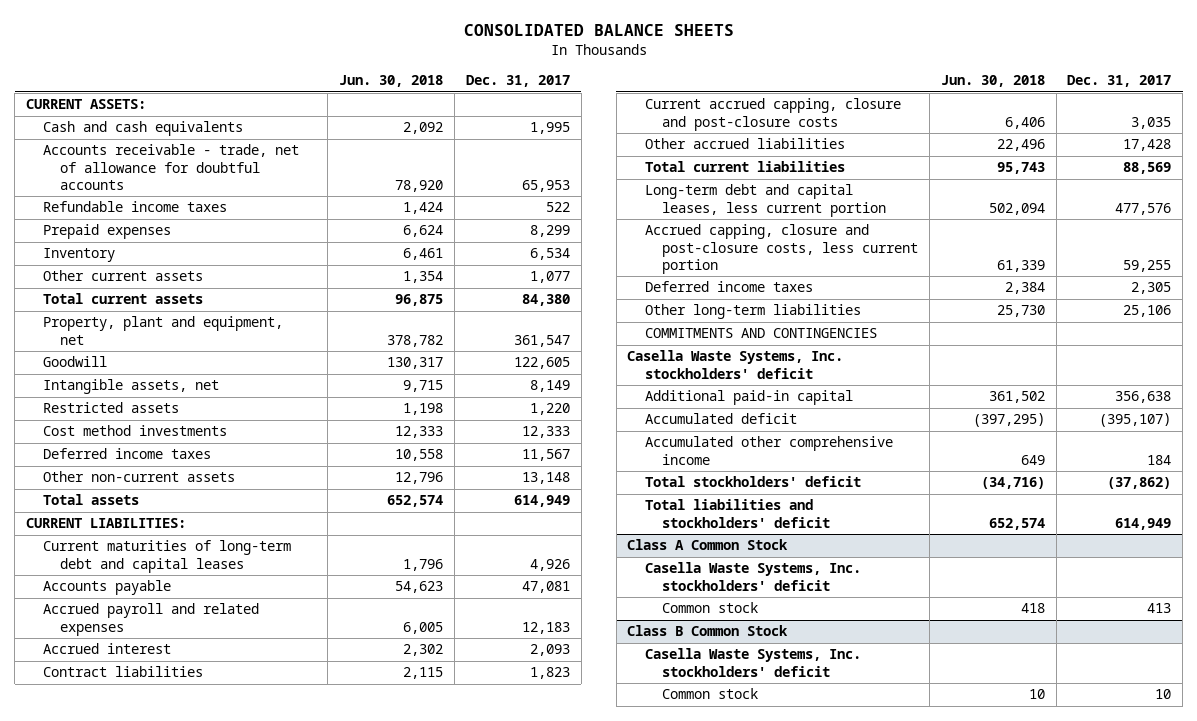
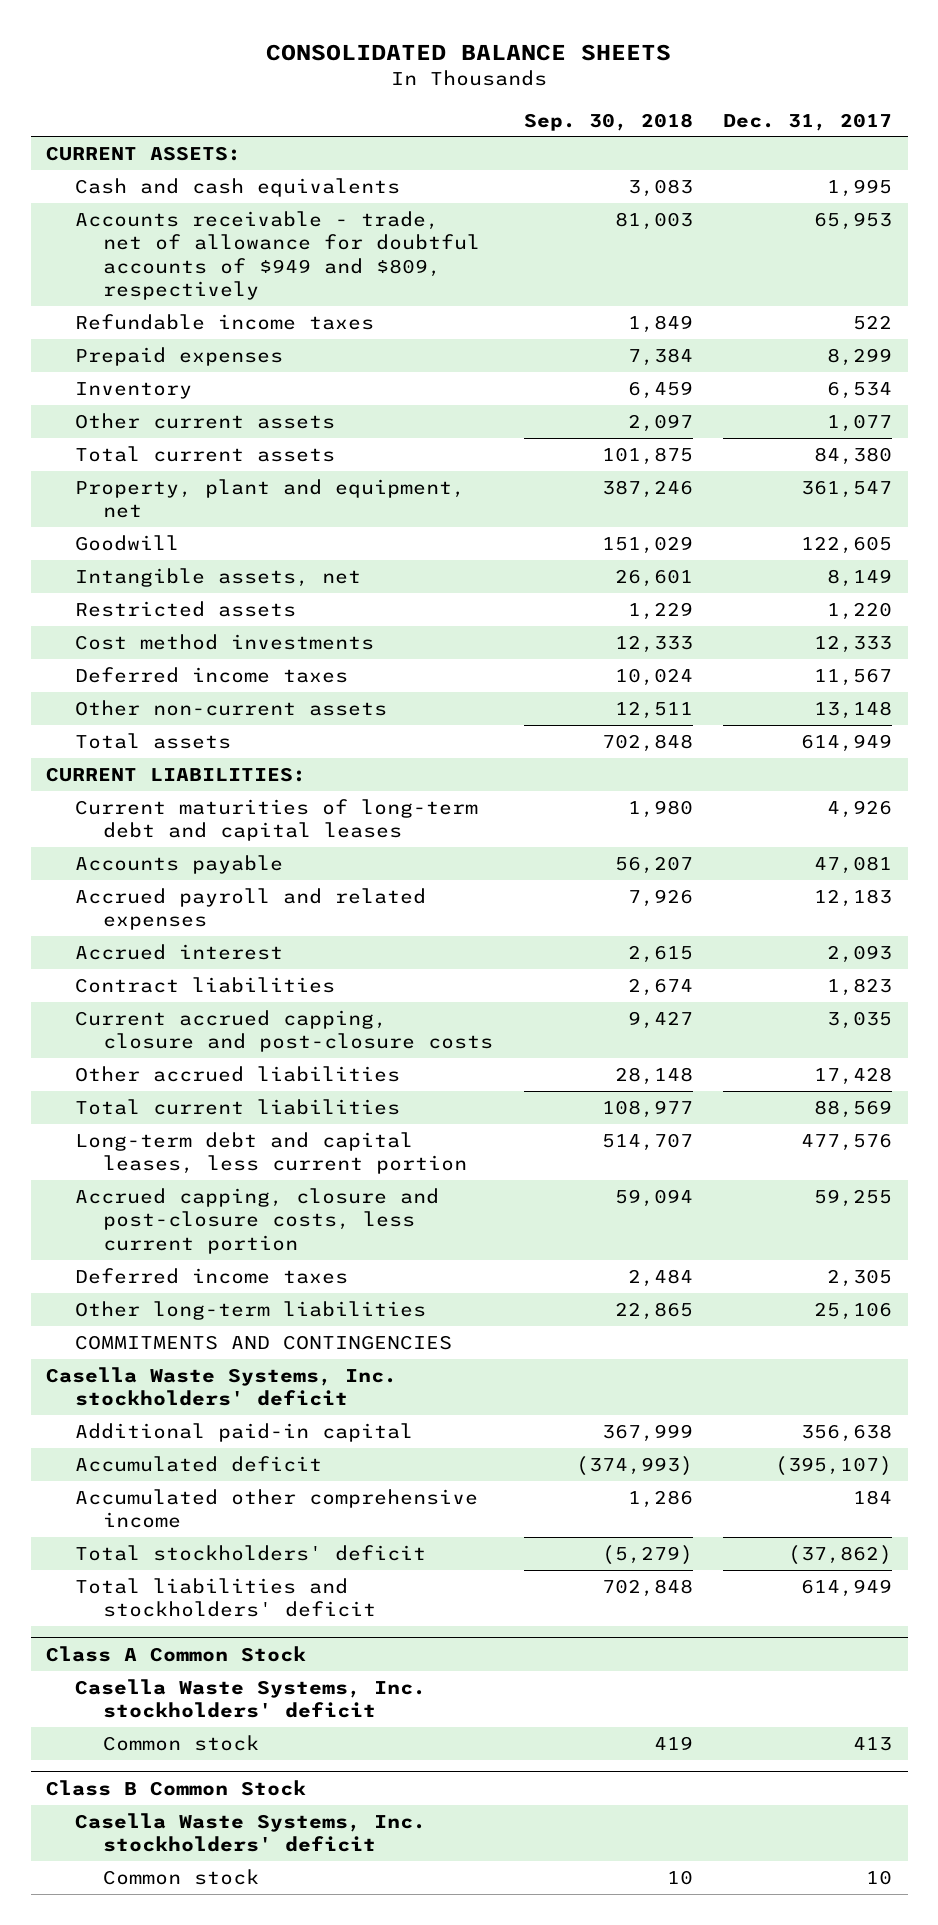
- | Jun. 30, 2018 | Dec. 31, 2017
+ | Sep. 30, 2018 | Dec. 31, 2017
- Accounts receivable - trade, net of allowance for doubtful accounts | 78,920 | 65,953
+ Accounts receivable - trade, net of allowance for doubtful accounts of $949 and $809, respectively | 81,003 | 65,953

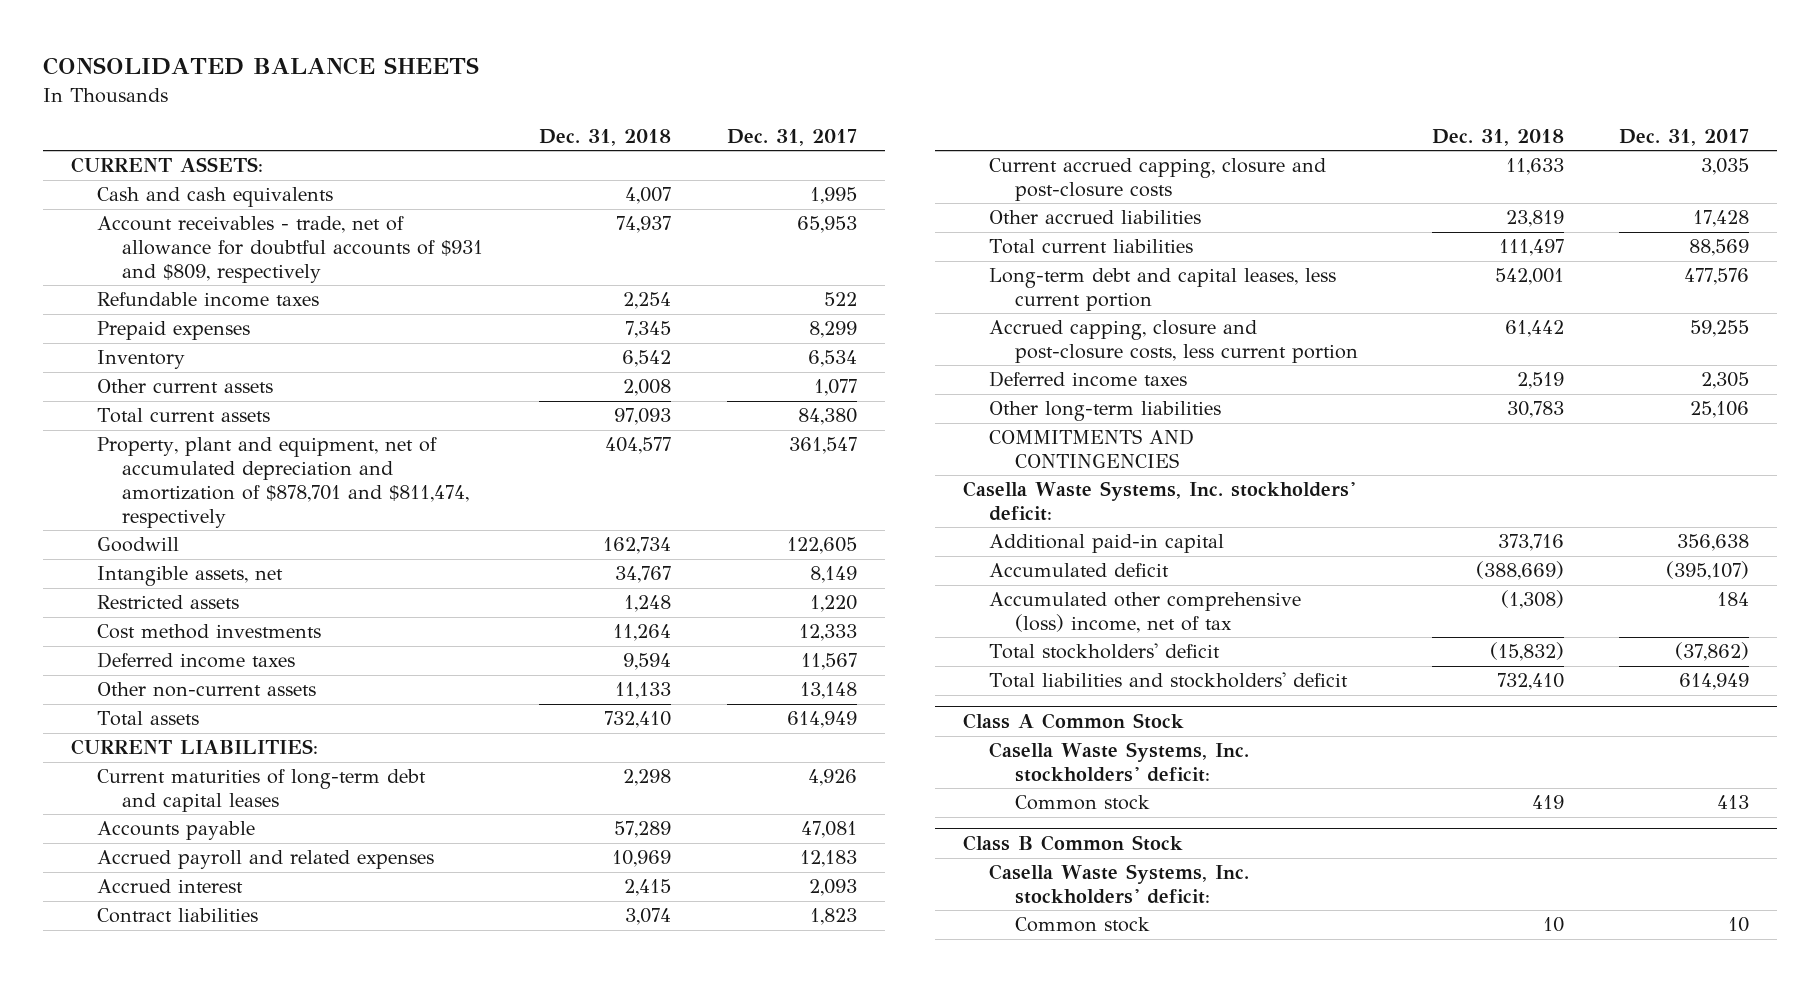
- | Sep. 30, 2018 | Dec. 31, 2017
+ | Dec. 31, 2018 | Dec. 31, 2017
- Accounts receivable - trade, net of allowance for doubtful accounts of $949 and $809, respectively | 81,003 | 65,953
+ Account receivables - trade, net of allowance for doubtful accounts of $931 and $809, respectively | 74,937 | 65,953
- Property, plant and equipment, net | 387,246 | 361,547
+ Property, plant and equipment, net of accumulated depreciation and amortization of $878,701 and $811,474, respectively | 404,577 | 361,547
- Casella Waste Systems, Inc. stockholders' deficit
+ Casella Waste Systems, Inc. stockholders' deficit:
- Accumulated other comprehensive income | 1,286 | 184
+ Accumulated other comprehensive (loss) income, net of tax | (1,308) | 184
@ Class A Common Stock
- Casella Waste Systems, Inc. stockholders' deficit
+ Casella Waste Systems, Inc. stockholders' deficit:
@ Class B Common Stock
- Casella Waste Systems, Inc. stockholders' deficit
+ Casella Waste Systems, Inc. stockholders' deficit:

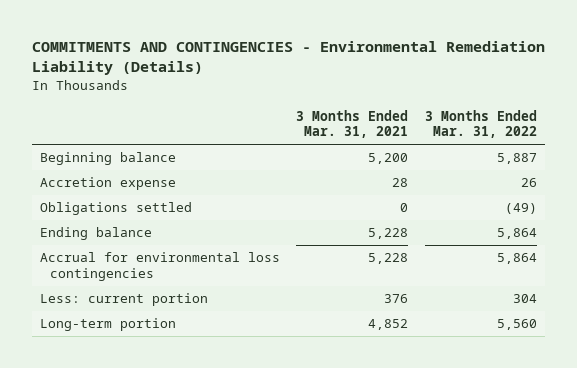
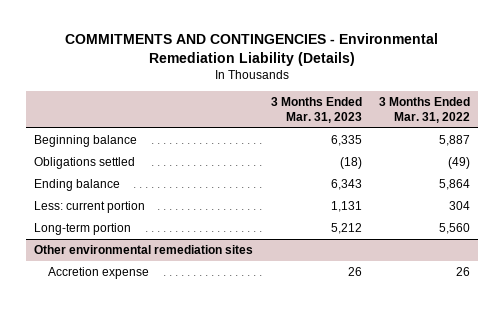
- | 3 Months Ended Mar. 31, 2021 | 3 Months Ended Mar. 31, 2022
+ | 3 Months Ended Mar. 31, 2023 | 3 Months Ended Mar. 31, 2022
- Accretion expense | 28 | 26
- Accrual for environmental loss contingencies | 5,228 | 5,864
+ Other environmental remediation sites
+ Accretion expense | 26 | 26

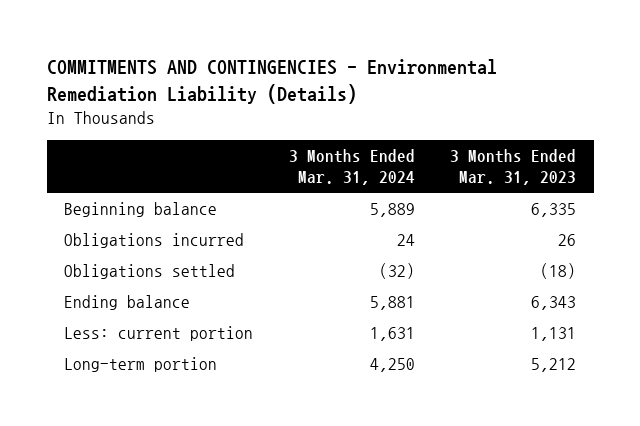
- | 3 Months Ended Mar. 31, 2023 | 3 Months Ended Mar. 31, 2022
+ | 3 Months Ended Mar. 31, 2024 | 3 Months Ended Mar. 31, 2023
+ Obligations incurred | 24 | 26
- Other environmental remediation sites
- Accretion expense | 26 | 26

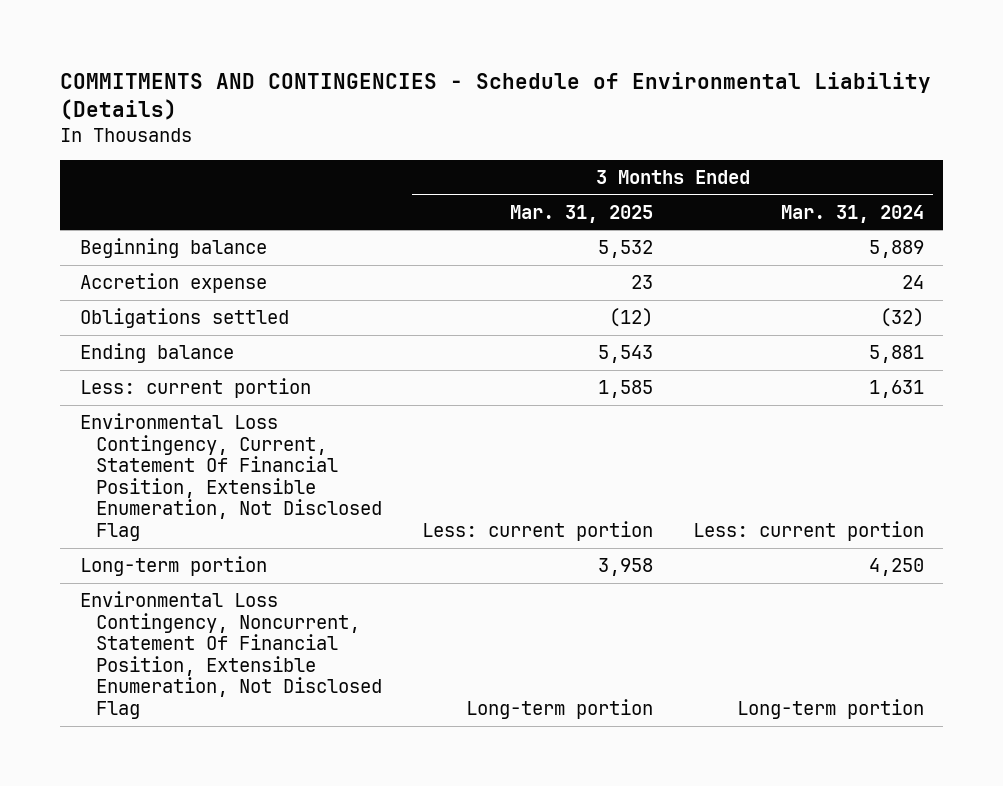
- COMMITMENTS AND CONTINGENCIES - Environmental Remediation Liability (Details)
+ COMMITMENTS AND CONTINGENCIES - Schedule of Environmental Liability (Details)
- | 3 Months Ended Mar. 31, 2024 | 3 Months Ended Mar. 31, 2023
+ | 3 Months Ended Mar. 31, 2025 | 3 Months Ended Mar. 31, 2024
- Obligations incurred | 24 | 26
+ Accretion expense | 23 | 24
+ Environmental Loss Contingency, Current, Statement Of Financial Position, Extensible Enumeration, Not Disclosed Flag | Less: current portion | Less: current portion
+ Environmental Loss Contingency, Noncurrent, Statement Of Financial Position, Extensible Enumeration, Not Disclosed Flag | Long-term portion | Long-term portion

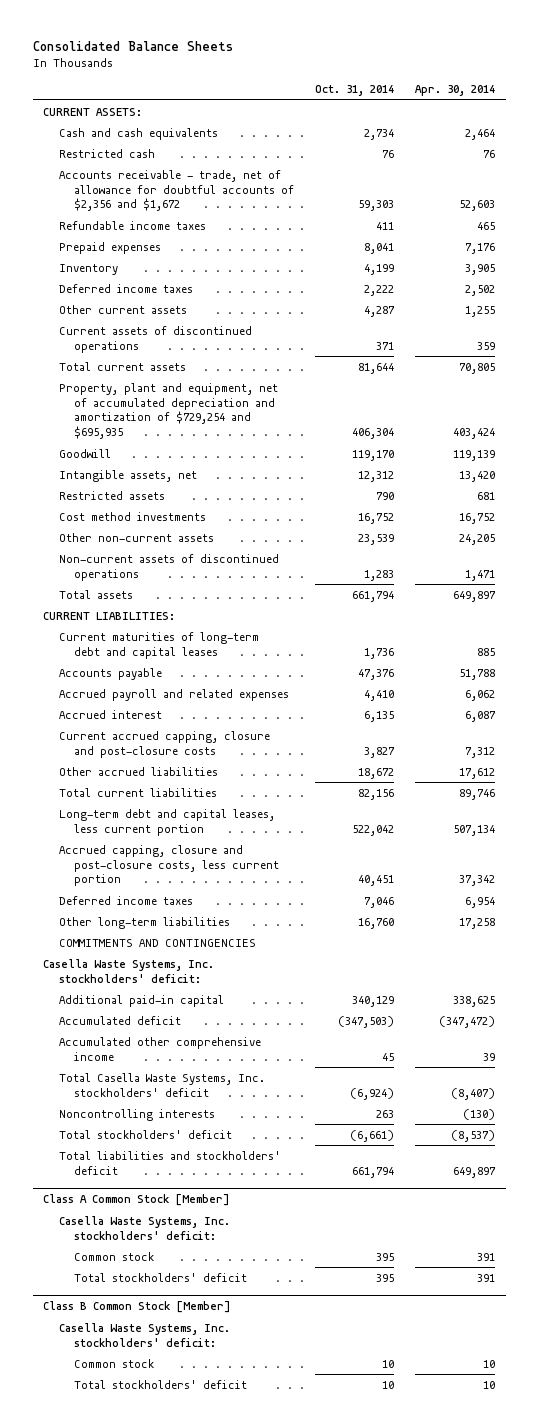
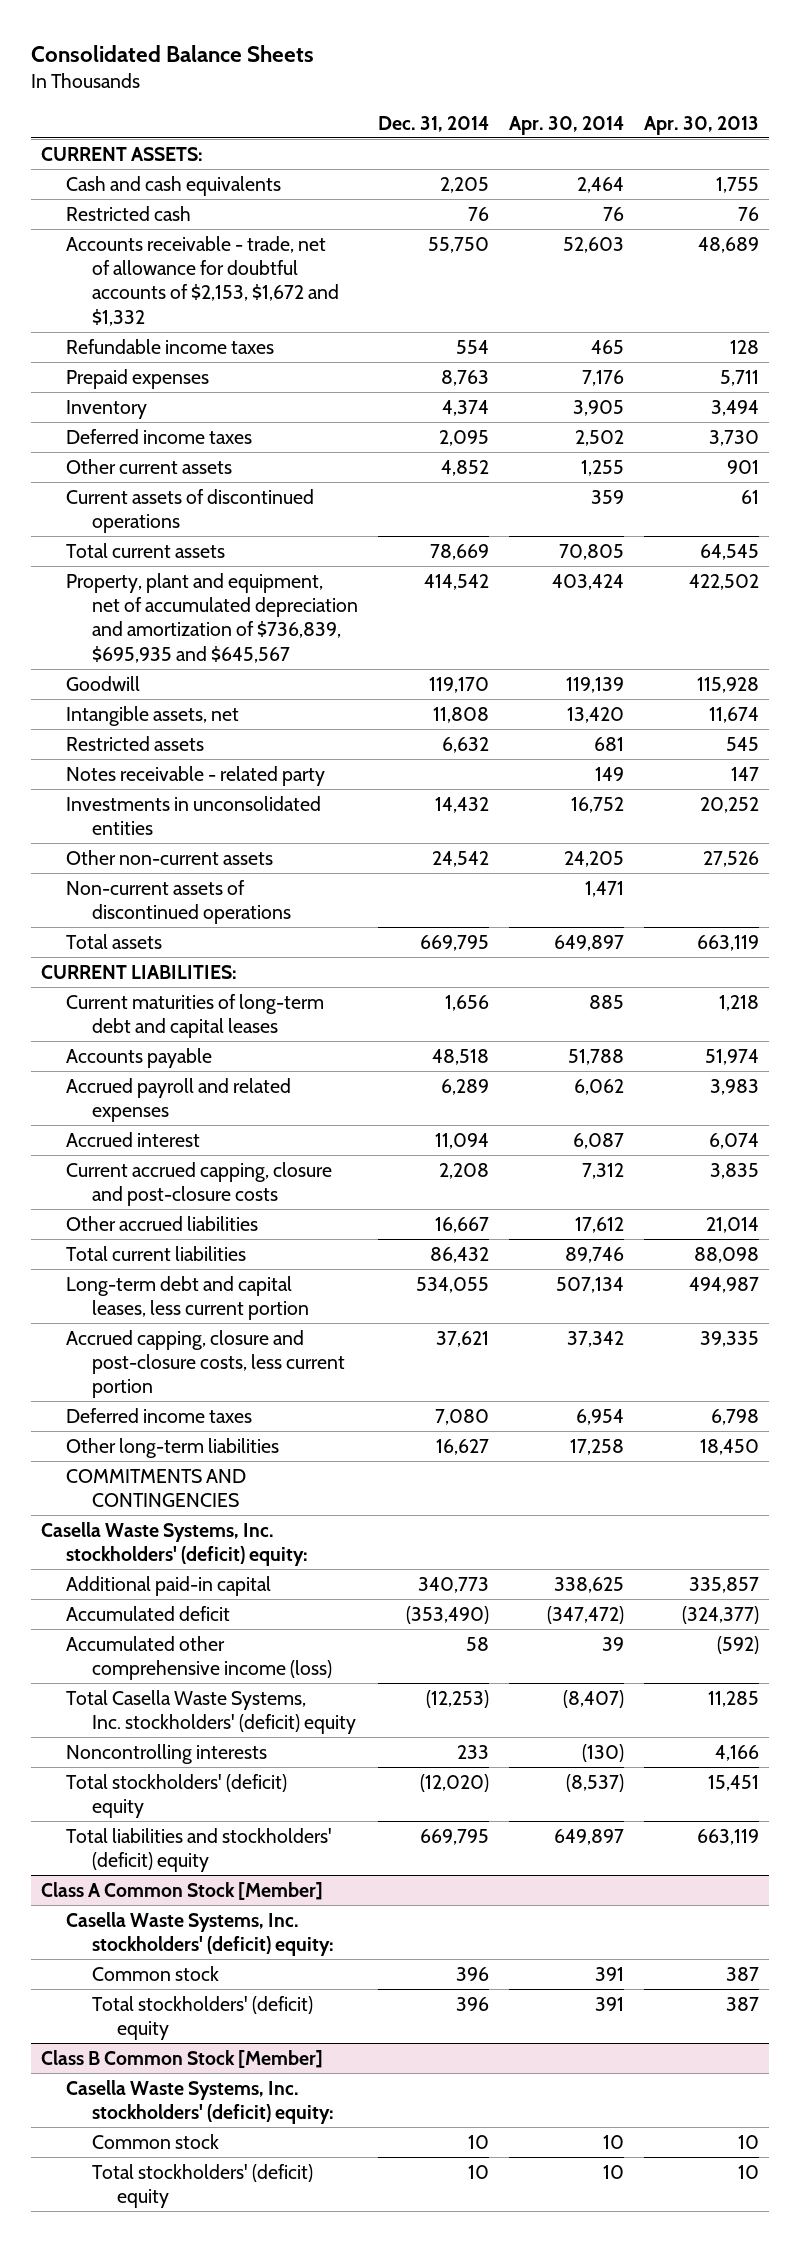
- | Oct. 31, 2014 | Apr. 30, 2014
+ | Dec. 31, 2014 | Apr. 30, 2014 | Apr. 30, 2013
- Accounts receivable - trade, net of allowance for doubtful accounts of $2,356 and $1,672 | 59,303 | 52,603
+ Accounts receivable - trade, net of allowance for doubtful accounts of $2,153, $1,672 and $1,332 | 55,750 | 52,603 | 48,689
- Property, plant and equipment, net of accumulated depreciation and amortization of $729,254 and $695,935 | 406,304 | 403,424
+ Property, plant and equipment, net of accumulated depreciation and amortization of $736,839, $695,935 and $645,567 | 414,542 | 403,424 | 422,502
- Cost method investments | 16,752 | 16,752
+ Notes receivable - related party | | 149 | 147
+ Investments in unconsolidated entities | 14,432 | 16,752 | 20,252
- Casella Waste Systems, Inc. stockholders' deficit:
+ Casella Waste Systems, Inc. stockholders' (deficit) equity:
- Accumulated other comprehensive income | 45 | 39
- Total Casella Waste Systems, Inc. stockholders' deficit | (6,924) | (8,407)
+ Accumulated other comprehensive income (loss) | 58 | 39 | (592)
+ Total Casella Waste Systems, Inc. stockholders' (deficit) equity | (12,253) | (8,407) | 11,285
- Total stockholders' deficit | (6,661) | (8,537)
- Total liabilities and stockholders' deficit | 661,794 | 649,897
+ Total stockholders' (deficit) equity | (12,020) | (8,537) | 15,451
+ Total liabilities and stockholders' (deficit) equity | 669,795 | 649,897 | 663,119
@ Class A Common Stock [Member]
- Casella Waste Systems, Inc. stockholders' deficit:
+ Casella Waste Systems, Inc. stockholders' (deficit) equity:
- Total stockholders' deficit | 395 | 391
+ Total stockholders' (deficit) equity | 396 | 391 | 387
@ Class B Common Stock [Member]
- Casella Waste Systems, Inc. stockholders' deficit:
+ Casella Waste Systems, Inc. stockholders' (deficit) equity:
- Total stockholders' deficit | 10 | 10
+ Total stockholders' (deficit) equity | 10 | 10 | 10

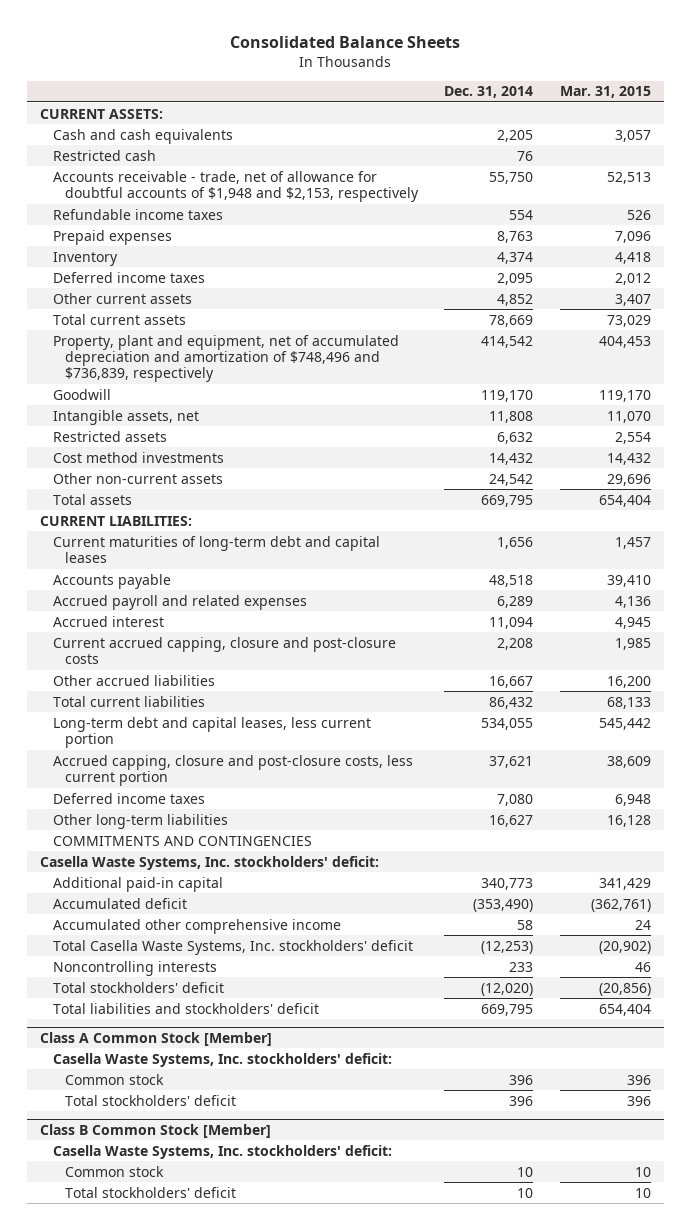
- | Dec. 31, 2014 | Apr. 30, 2014 | Apr. 30, 2013
+ | Dec. 31, 2014 | Mar. 31, 2015
- Accounts receivable - trade, net of allowance for doubtful accounts of $2,153, $1,672 and $1,332 | 55,750 | 52,603 | 48,689
+ Accounts receivable - trade, net of allowance for doubtful accounts of $1,948 and $2,153, respectively | 55,750 | 52,513
- Current assets of discontinued operations | | 359 | 61
- Property, plant and equipment, net of accumulated depreciation and amortization of $736,839, $695,935 and $645,567 | 414,542 | 403,424 | 422,502
+ Property, plant and equipment, net of accumulated depreciation and amortization of $748,496 and $736,839, respectively | 414,542 | 404,453
- Notes receivable - related party | | 149 | 147
- Investments in unconsolidated entities | 14,432 | 16,752 | 20,252
+ Cost method investments | 14,432 | 14,432
- Non-current assets of discontinued operations | | 1,471 |
- Casella Waste Systems, Inc. stockholders' (deficit) equity:
+ Casella Waste Systems, Inc. stockholders' deficit:
- Accumulated other comprehensive income (loss) | 58 | 39 | (592)
- Total Casella Waste Systems, Inc. stockholders' (deficit) equity | (12,253) | (8,407) | 11,285
+ Accumulated other comprehensive income | 58 | 24
+ Total Casella Waste Systems, Inc. stockholders' deficit | (12,253) | (20,902)
- Total stockholders' (deficit) equity | (12,020) | (8,537) | 15,451
- Total liabilities and stockholders' (deficit) equity | 669,795 | 649,897 | 663,119
+ Total stockholders' deficit | (12,020) | (20,856)
+ Total liabilities and stockholders' deficit | 669,795 | 654,404
@ Class A Common Stock [Member]
- Casella Waste Systems, Inc. stockholders' (deficit) equity:
+ Casella Waste Systems, Inc. stockholders' deficit:
- Total stockholders' (deficit) equity | 396 | 391 | 387
+ Total stockholders' deficit | 396 | 396
@ Class B Common Stock [Member]
- Casella Waste Systems, Inc. stockholders' (deficit) equity:
+ Casella Waste Systems, Inc. stockholders' deficit:
- Total stockholders' (deficit) equity | 10 | 10 | 10
+ Total stockholders' deficit | 10 | 10

